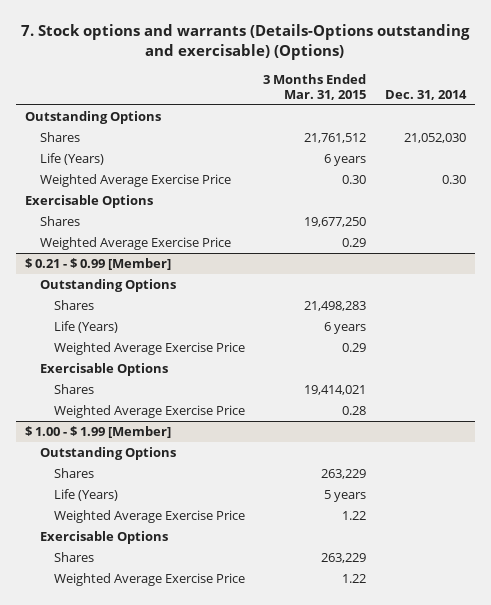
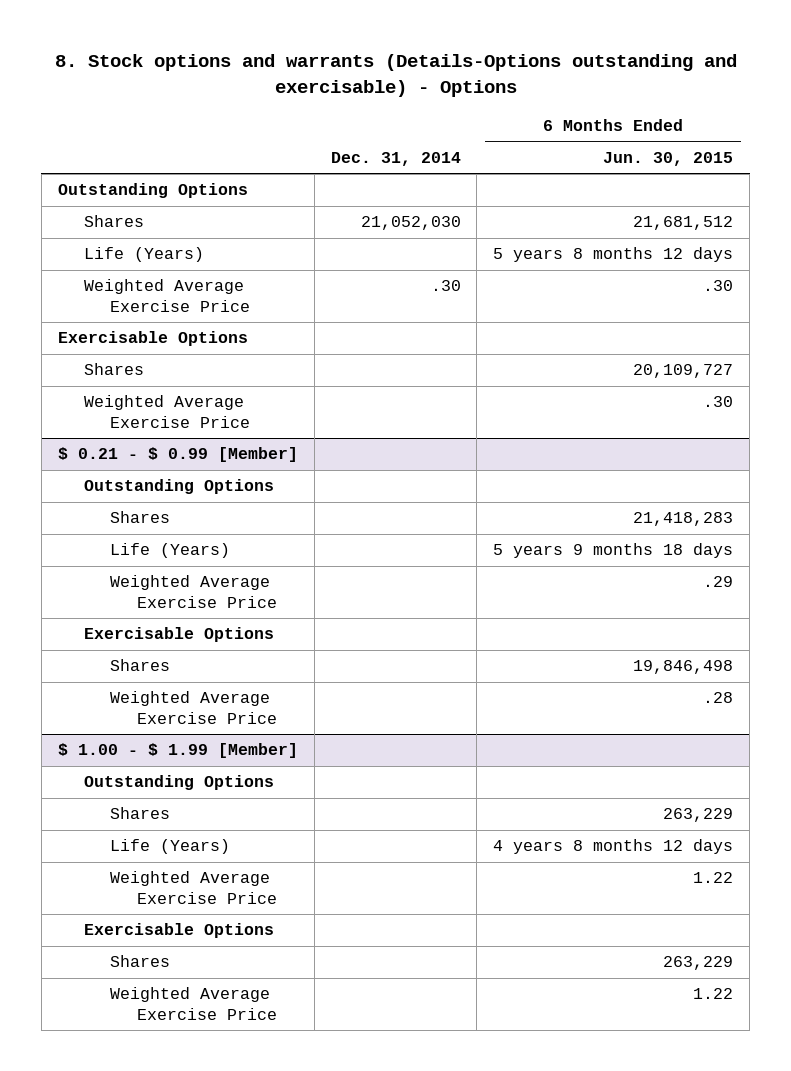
- 7. Stock options and warrants (Details-Options outstanding and exercisable) (Options)
+ 8. Stock options and warrants (Details-Options outstanding and exercisable) - Options
- | 3 Months Ended Mar. 31, 2015 | Dec. 31, 2014
+ | Dec. 31, 2014 | 6 Months Ended Jun. 30, 2015
- Weighted Average Exercise Price | 0.30 | 0.30
+ Weighted Average Exercise Price | .30 | .30

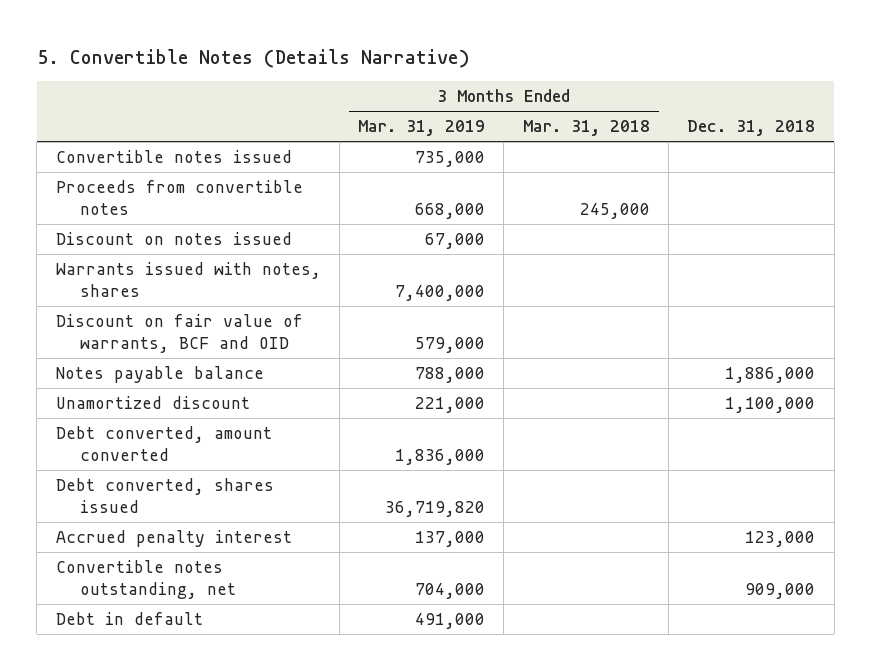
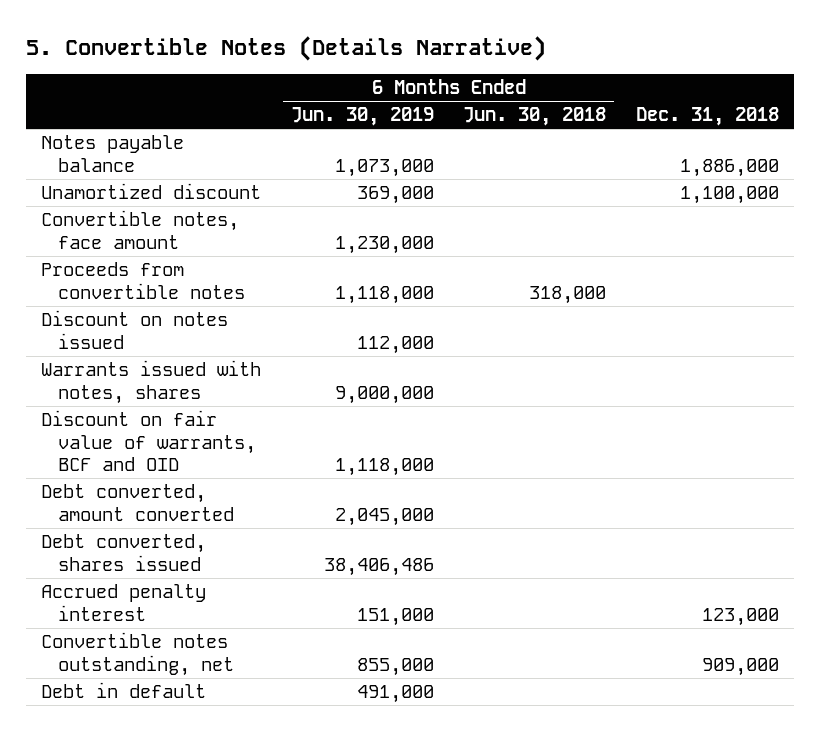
- | 3 Months Ended Mar. 31, 2019 | 3 Months Ended Mar. 31, 2018 | Dec. 31, 2018
+ | 6 Months Ended Jun. 30, 2019 | 6 Months Ended Jun. 30, 2018 | Dec. 31, 2018
- Convertible notes issued | 735,000 | |
moved up: Notes payable balance | 1,073,000 | | 1,886,000
moved up: Unamortized discount | 369,000 | | 1,100,000
+ Convertible notes, face amount | 1,230,000 | |

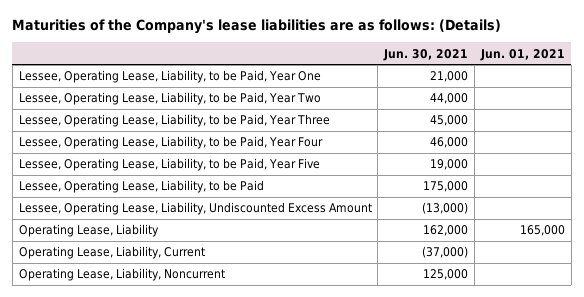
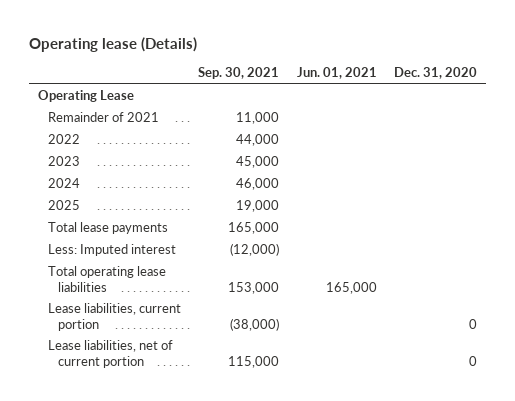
- Maturities of the Company's lease liabilities are as follows: (Details)
+ Operating lease (Details)
- | Jun. 30, 2021 | Jun. 01, 2021
+ | Sep. 30, 2021 | Jun. 01, 2021 | Dec. 31, 2020
- Lessee, Operating Lease, Liability, to be Paid, Year One | 21,000 |
- Lessee, Operating Lease, Liability, to be Paid, Year Two | 44,000 |
- Lessee, Operating Lease, Liability, to be Paid, Year Three | 45,000 |
- Lessee, Operating Lease, Liability, to be Paid, Year Four | 46,000 |
- Lessee, Operating Lease, Liability, to be Paid, Year Five | 19,000 |
- Lessee, Operating Lease, Liability, to be Paid | 175,000 |
- Lessee, Operating Lease, Liability, Undiscounted Excess Amount | (13,000) |
- Operating Lease, Liability | 162,000 | 165,000
- Operating Lease, Liability, Current | (37,000) |
- Operating Lease, Liability, Noncurrent | 125,000 |
+ Operating Lease
+ Remainder of 2021 | 11,000 | |
+ 2022 | 44,000 | |
+ 2023 | 45,000 | |
+ 2024 | 46,000 | |
+ 2025 | 19,000 | |
+ Total lease payments | 165,000 | |
+ Less: Imputed interest | (12,000) | |
+ Total operating lease liabilities | 153,000 | 165,000 |
+ Lease liabilities, current portion | (38,000) | | 0
+ Lease liabilities, net of current portion | 115,000 | | 0

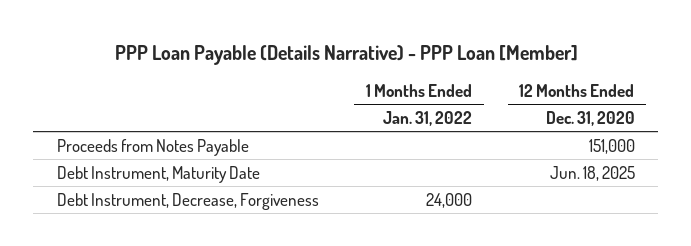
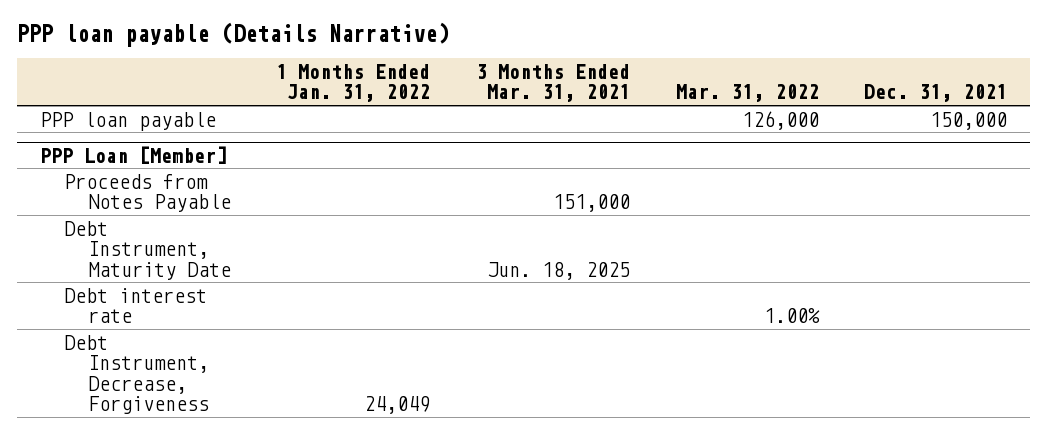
- PPP Loan Payable (Details Narrative) - PPP Loan [Member]
+ PPP loan payable (Details Narrative)
- | 1 Months Ended Jan. 31, 2022 | 12 Months Ended Dec. 31, 2020
+ | 1 Months Ended Jan. 31, 2022 | 3 Months Ended Mar. 31, 2021 | Mar. 31, 2022 | Dec. 31, 2021
- Proceeds from Notes Payable | | 151,000
- Debt Instrument, Maturity Date | | Jun. 18, 2025
- Debt Instrument, Decrease, Forgiveness | 24,000 |
+ PPP loan payable | | | 126,000 | 150,000
+ PPP Loan [Member]
+ Proceeds from Notes Payable | | 151,000 | |
+ Debt Instrument, Maturity Date | | Jun. 18, 2025 | |
+ Debt interest rate | | | 1.00% |
+ Debt Instrument, Decrease, Forgiveness | 24,049 | | |

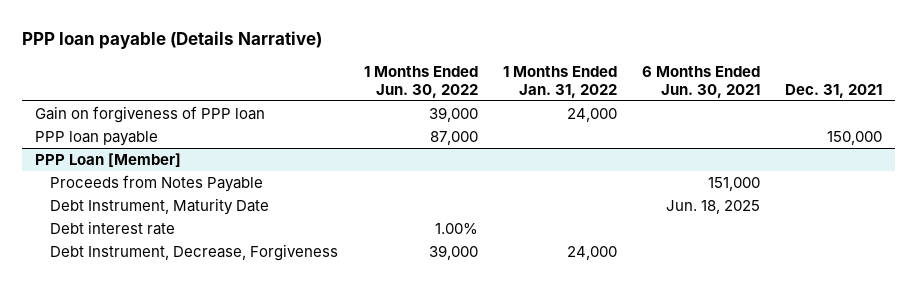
- | 1 Months Ended Jan. 31, 2022 | 3 Months Ended Mar. 31, 2021 | Mar. 31, 2022 | Dec. 31, 2021
+ | 1 Months Ended Jun. 30, 2022 | 1 Months Ended Jan. 31, 2022 | 6 Months Ended Jun. 30, 2021 | Dec. 31, 2021
+ Gain on forgiveness of PPP loan | 39,000 | 24,000 | |
@ PPP Loan [Member]
- Debt Instrument, Decrease, Forgiveness | 24,049 | | |
+ Debt Instrument, Decrease, Forgiveness | 39,000 | 24,000 | |

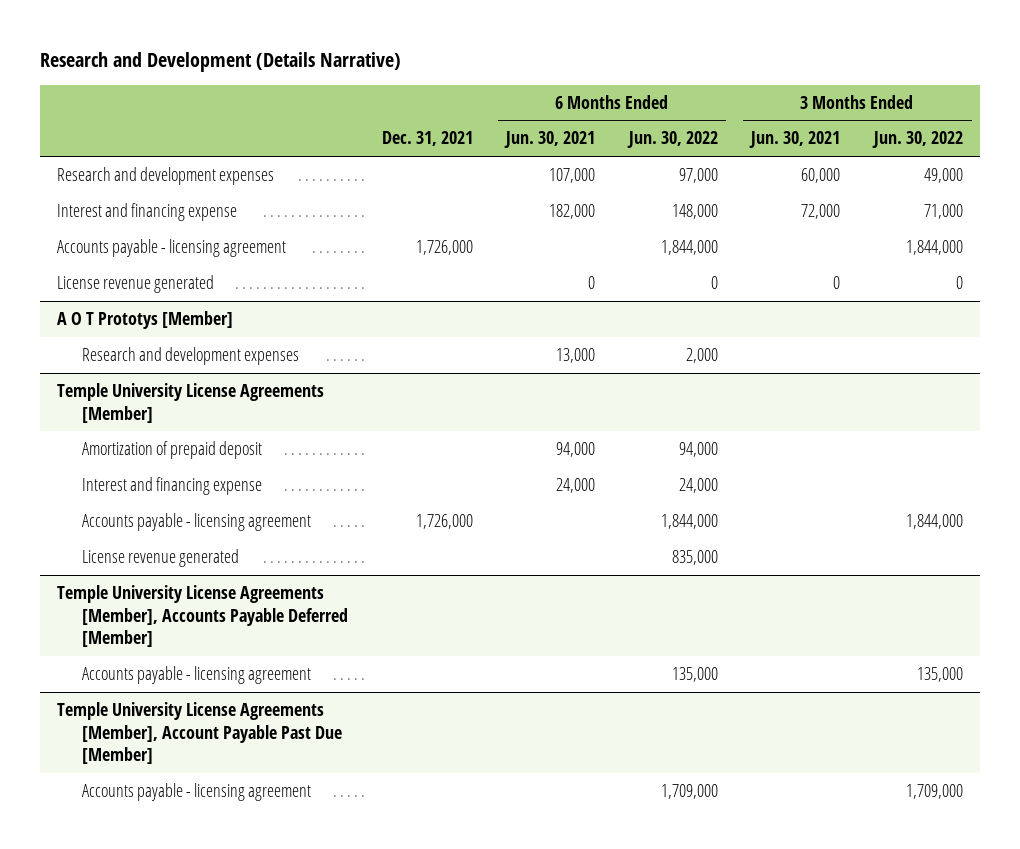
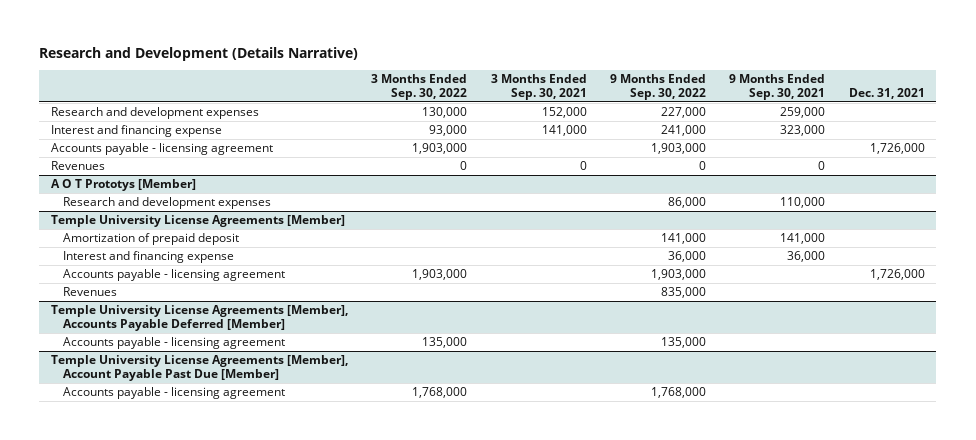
- | Dec. 31, 2021 | 6 Months Ended Jun. 30, 2021 | 6 Months Ended Jun. 30, 2022 | 3 Months Ended Jun. 30, 2021 | 3 Months Ended Jun. 30, 2022
+ | 3 Months Ended Sep. 30, 2022 | 3 Months Ended Sep. 30, 2021 | 9 Months Ended Sep. 30, 2022 | 9 Months Ended Sep. 30, 2021 | Dec. 31, 2021
- License revenue generated | | 0 | 0 | 0 | 0
+ Revenues | 0 | 0 | 0 | 0 |
@ Temple University License Agreements [Member]
- License revenue generated | | | 835,000 | |
+ Revenues | | | 835,000 | |

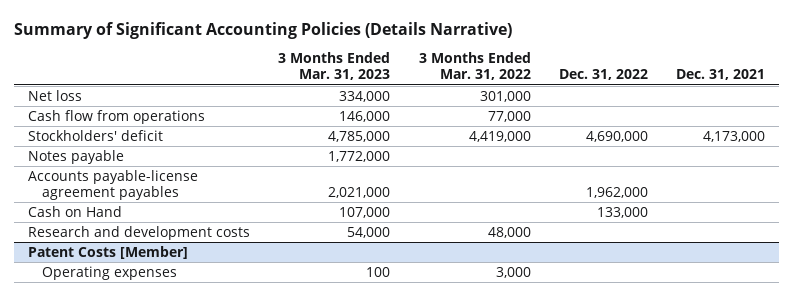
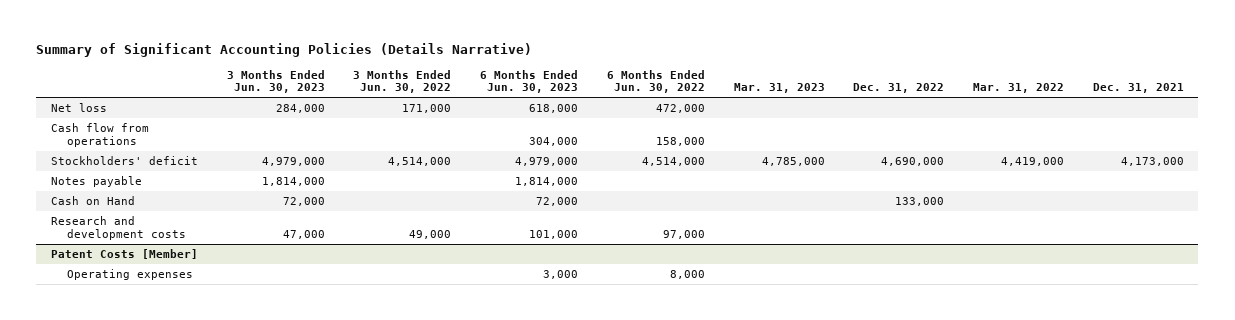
- | 3 Months Ended Mar. 31, 2023 | 3 Months Ended Mar. 31, 2022 | Dec. 31, 2022 | Dec. 31, 2021
+ | 3 Months Ended Jun. 30, 2023 | 3 Months Ended Jun. 30, 2022 | 6 Months Ended Jun. 30, 2023 | 6 Months Ended Jun. 30, 2022 | Mar. 31, 2023 | Dec. 31, 2022 | Mar. 31, 2022 | Dec. 31, 2021
- Accounts payable-license agreement payables | 2,021,000 | | 1,962,000 |

